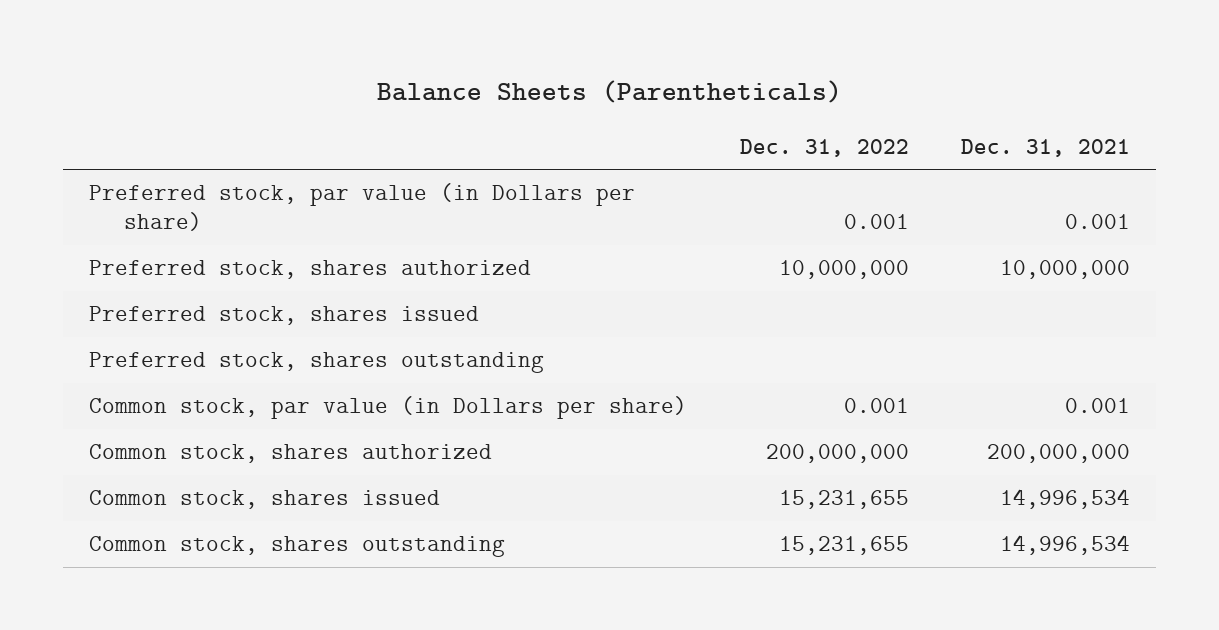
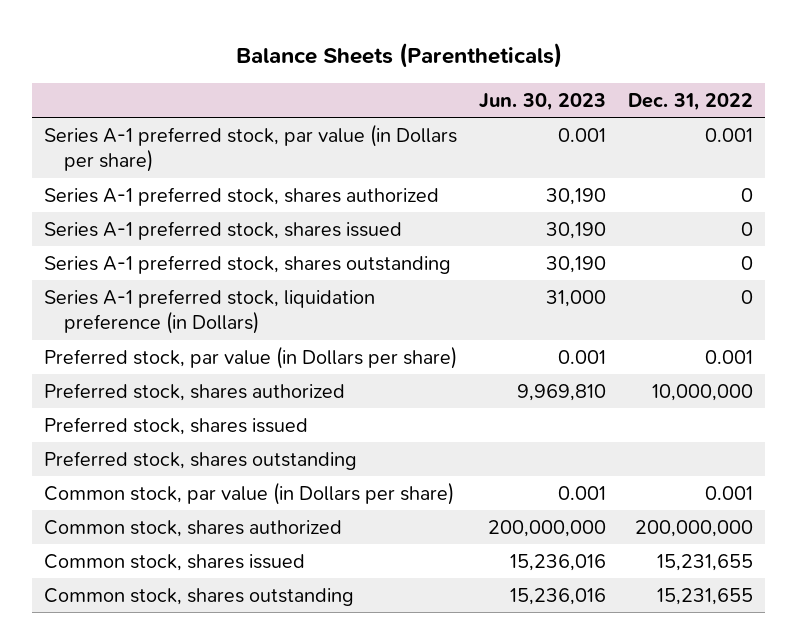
- | Dec. 31, 2022 | Dec. 31, 2021
+ | Jun. 30, 2023 | Dec. 31, 2022
+ Series A-1 preferred stock, par value (in Dollars per share) | 0.001 | 0.001
+ Series A-1 preferred stock, shares authorized | 30,190 | 0
+ Series A-1 preferred stock, shares issued | 30,190 | 0
+ Series A-1 preferred stock, shares outstanding | 30,190 | 0
+ Series A-1 preferred stock, liquidation preference (in Dollars) | 31,000 | 0

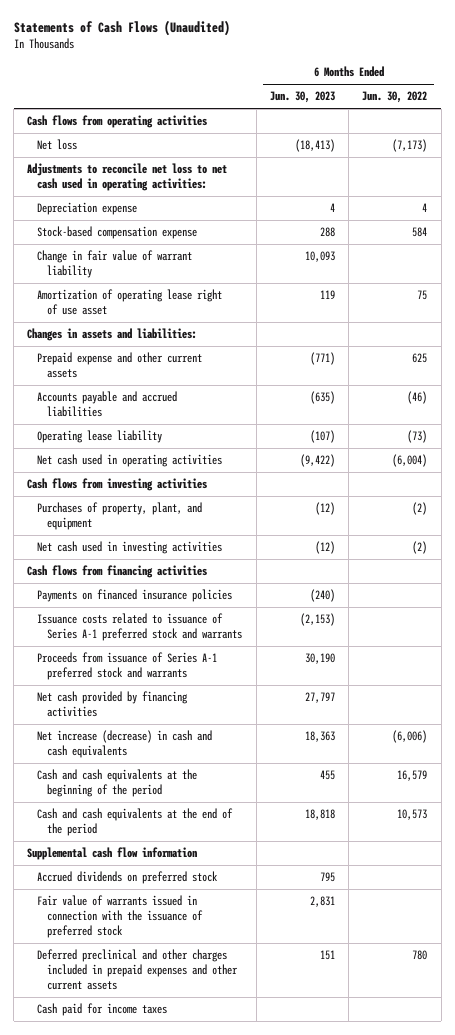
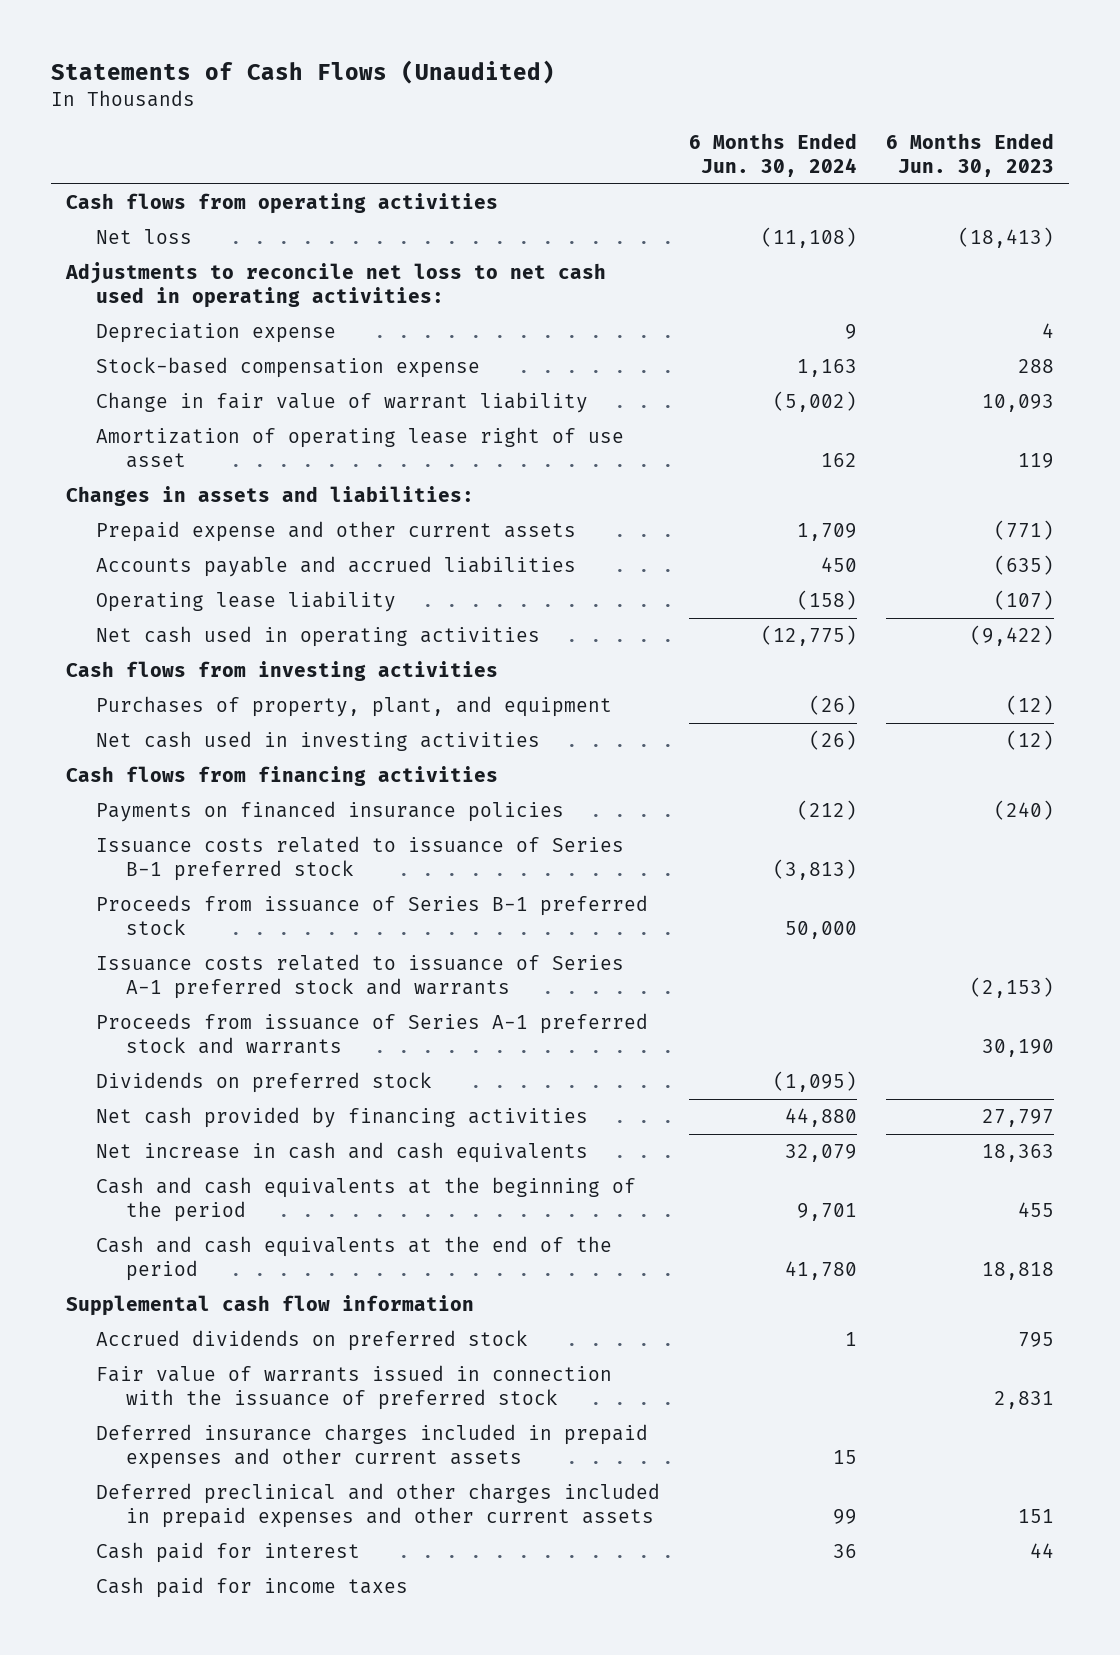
- | 6 Months Ended Jun. 30, 2023 | 6 Months Ended Jun. 30, 2022
+ | 6 Months Ended Jun. 30, 2024 | 6 Months Ended Jun. 30, 2023
+ Issuance costs related to issuance of Series B-1 preferred stock | (3,813) |
+ Proceeds from issuance of Series B-1 preferred stock | 50,000 |
+ Dividends on preferred stock | (1,095) |
- Net increase (decrease) in cash and cash equivalents | 18,363 | (6,006)
+ Net increase in cash and cash equivalents | 32,079 | 18,363
+ Deferred insurance charges included in prepaid expenses and other current assets | 15 |
+ Cash paid for interest | 36 | 44

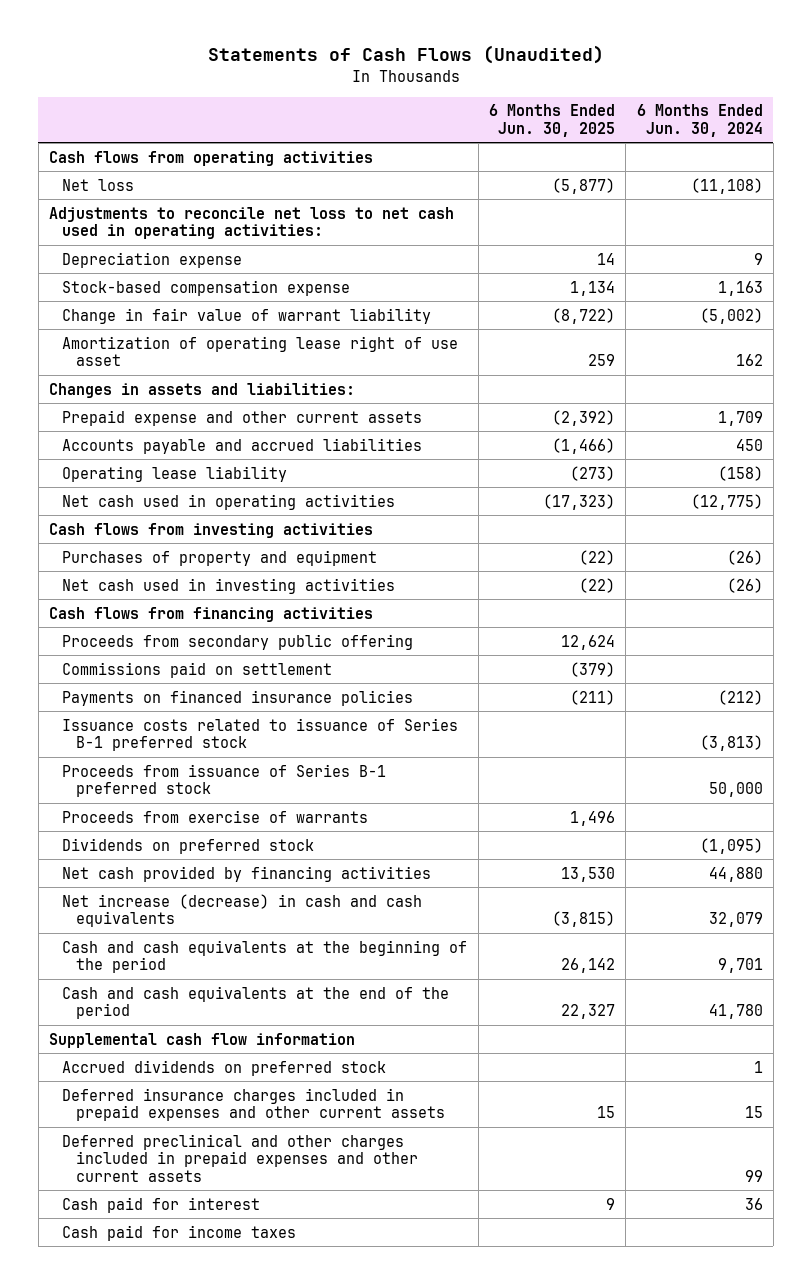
- | 6 Months Ended Jun. 30, 2024 | 6 Months Ended Jun. 30, 2023
+ | 6 Months Ended Jun. 30, 2025 | 6 Months Ended Jun. 30, 2024
- Purchases of property, plant, and equipment | (26) | (12)
+ Purchases of property and equipment | (22) | (26)
+ Proceeds from secondary public offering | 12,624 |
+ Commissions paid on settlement | (379) |
- Issuance costs related to issuance of Series A-1 preferred stock and warrants | | (2,153)
- Proceeds from issuance of Series A-1 preferred stock and warrants | | 30,190
+ Proceeds from exercise of warrants | 1,496 |
- Net increase in cash and cash equivalents | 32,079 | 18,363
+ Net increase (decrease) in cash and cash equivalents | (3,815) | 32,079
- Fair value of warrants issued in connection with the issuance of preferred stock | | 2,831

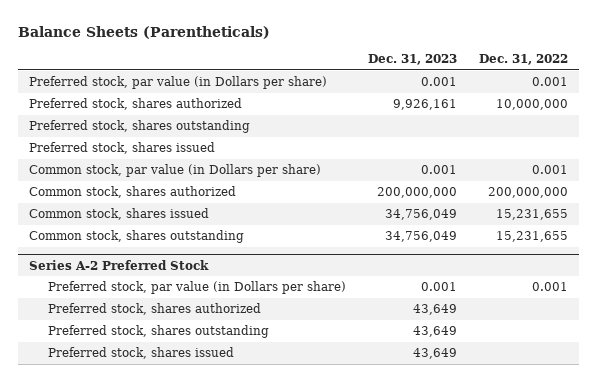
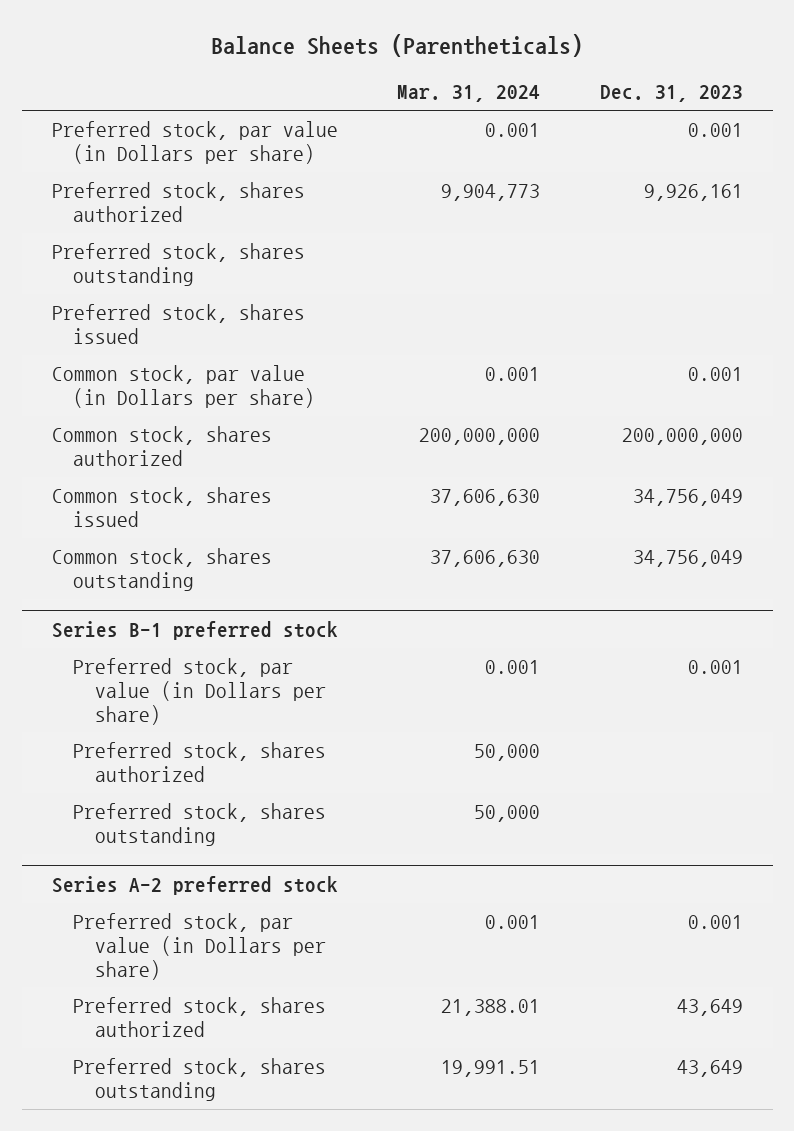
- | Dec. 31, 2023 | Dec. 31, 2022
+ | Mar. 31, 2024 | Dec. 31, 2023
- Series A-2 Preferred Stock
+ Series B-1 preferred stock
+ Preferred stock, shares authorized | 50,000 |
+ Preferred stock, shares outstanding | 50,000 |
+ Series A-2 preferred stock
+ Preferred stock, par value (in Dollars per share) | 0.001 | 0.001
- Preferred stock, shares issued | 43,649 |

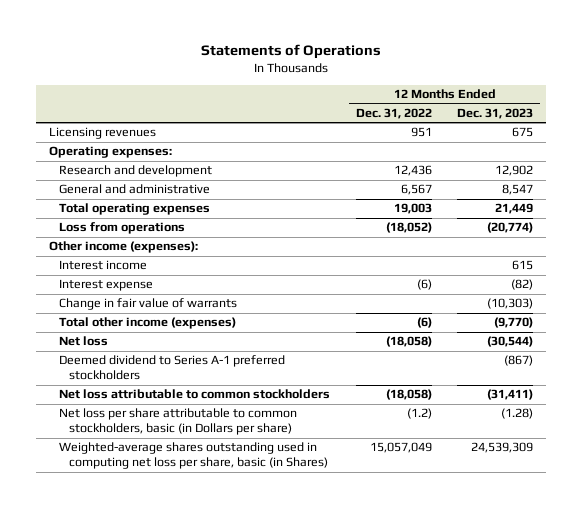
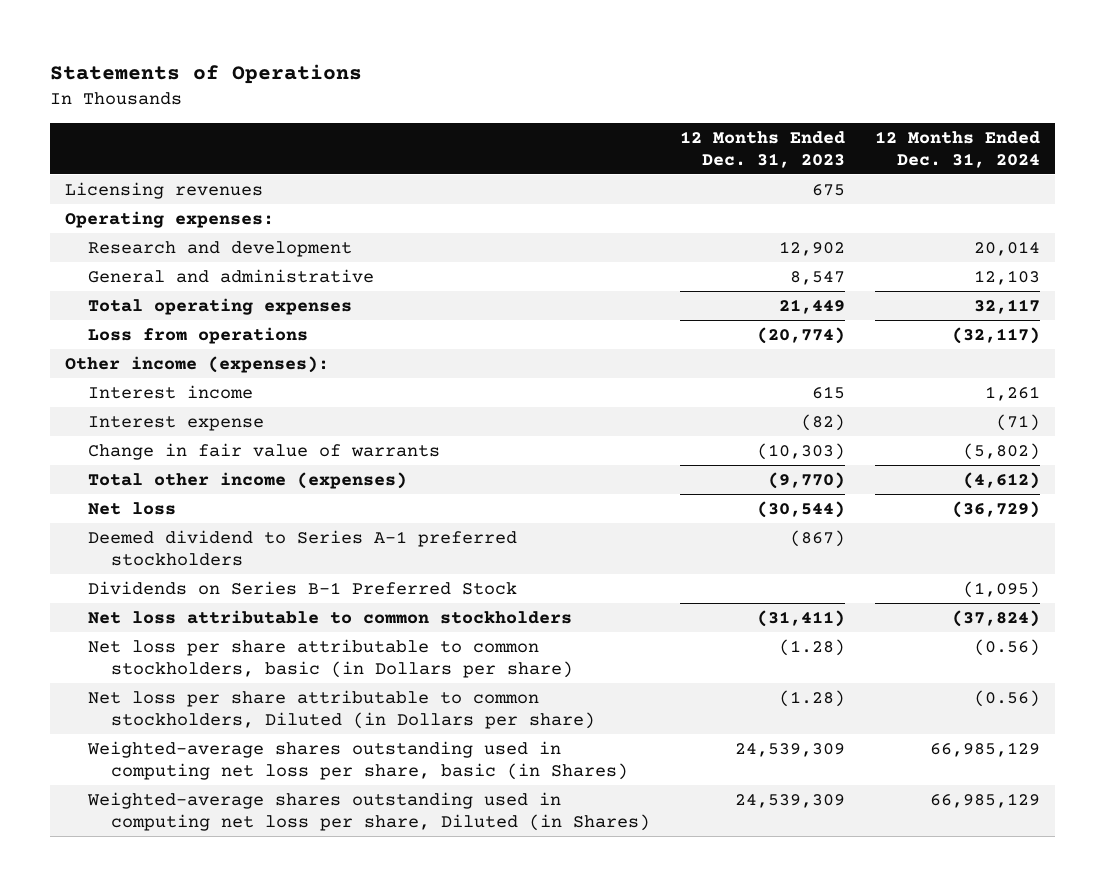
- | 12 Months Ended Dec. 31, 2022 | 12 Months Ended Dec. 31, 2023
+ | 12 Months Ended Dec. 31, 2023 | 12 Months Ended Dec. 31, 2024
+ Dividends on Series B-1 Preferred Stock | | (1,095)
+ Net loss per share attributable to common stockholders, Diluted (in Dollars per share) | (1.28) | (0.56)
+ Weighted-average shares outstanding used in computing net loss per share, Diluted (in Shares) | 24,539,309 | 66,985,129

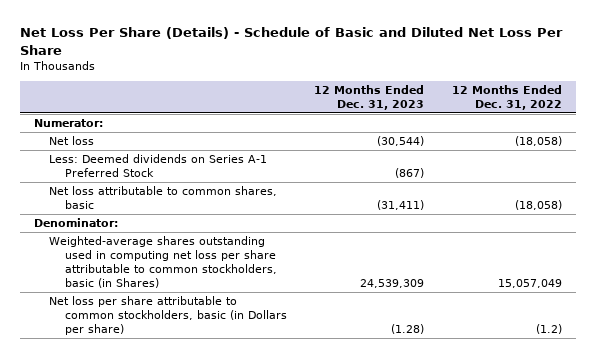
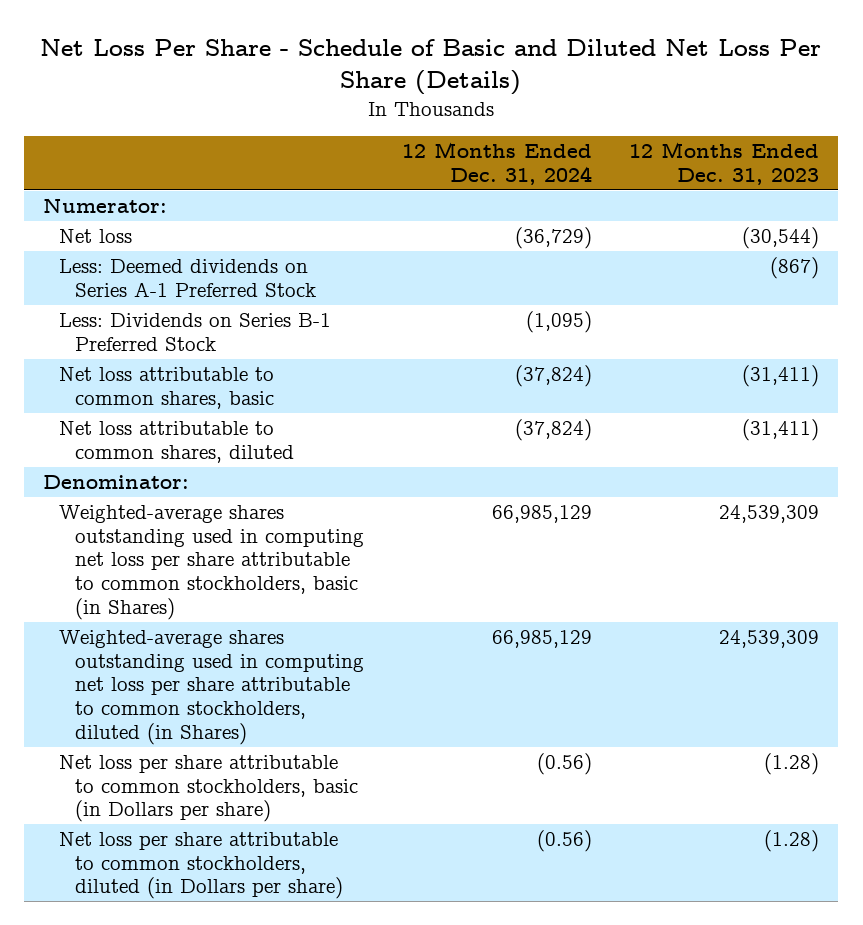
- Net Loss Per Share (Details) - Schedule of Basic and Diluted Net Loss Per Share
+ Net Loss Per Share - Schedule of Basic and Diluted Net Loss Per Share (Details)
- | 12 Months Ended Dec. 31, 2023 | 12 Months Ended Dec. 31, 2022
+ | 12 Months Ended Dec. 31, 2024 | 12 Months Ended Dec. 31, 2023
+ Less: Dividends on Series B-1 Preferred Stock | (1,095) |
+ Net loss attributable to common shares, diluted | (37,824) | (31,411)
+ Weighted-average shares outstanding used in computing net loss per share attributable to common stockholders, diluted (in Shares) | 66,985,129 | 24,539,309
+ Net loss per share attributable to common stockholders, diluted (in Dollars per share) | (0.56) | (1.28)

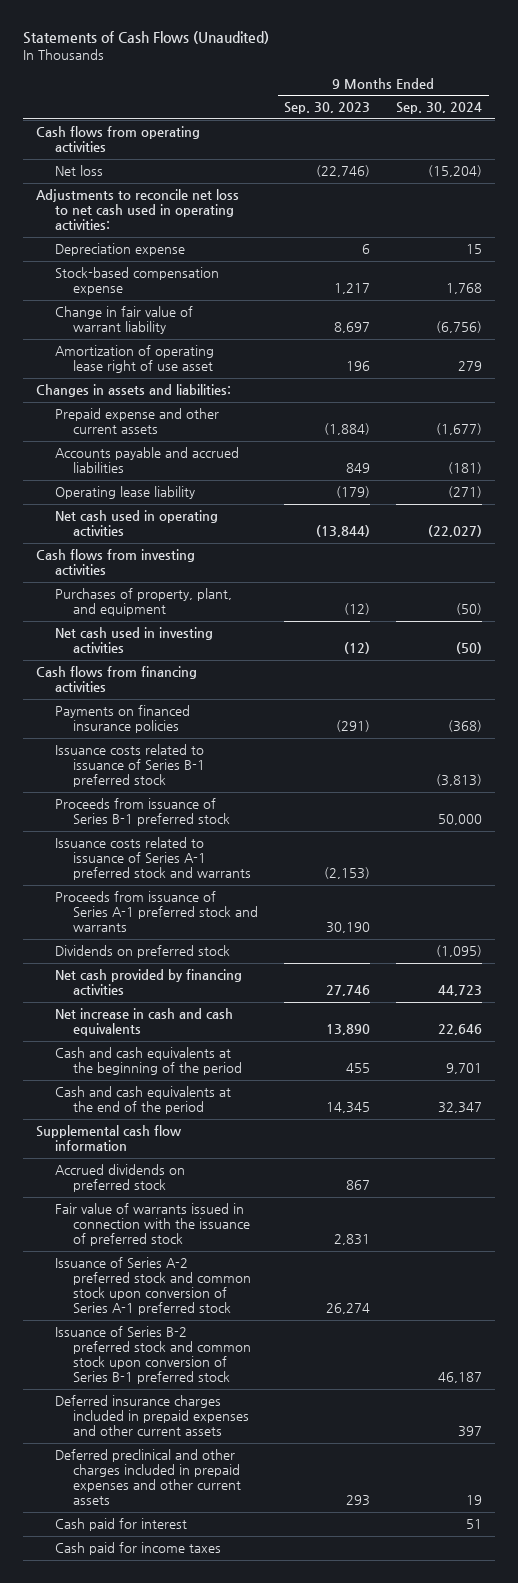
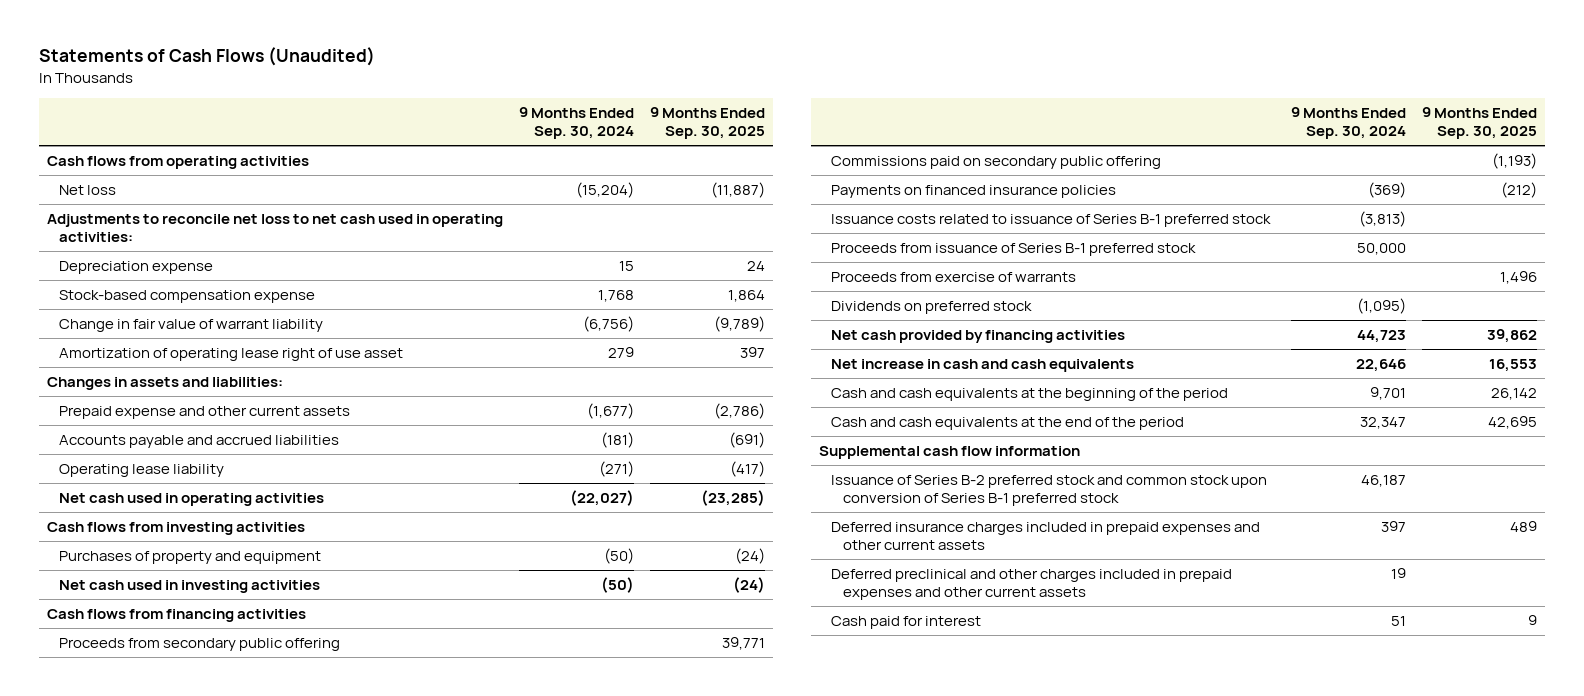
- | 9 Months Ended Sep. 30, 2023 | 9 Months Ended Sep. 30, 2024
+ | 9 Months Ended Sep. 30, 2024 | 9 Months Ended Sep. 30, 2025
- Purchases of property, plant, and equipment | (12) | (50)
+ Purchases of property and equipment | (50) | (24)
- Payments on financed insurance policies | (291) | (368)
+ Proceeds from secondary public offering | | 39,771
+ Commissions paid on secondary public offering | | (1,193)
+ Payments on financed insurance policies | (369) | (212)
- Issuance costs related to issuance of Series A-1 preferred stock and warrants | (2,153) |
- Proceeds from issuance of Series A-1 preferred stock and warrants | 30,190 |
+ Proceeds from exercise of warrants | | 1,496
- Accrued dividends on preferred stock | 867 |
- Fair value of warrants issued in connection with the issuance of preferred stock | 2,831 |
- Issuance of Series A-2 preferred stock and common stock upon conversion of Series A-1 preferred stock | 26,274 |
- Cash paid for income taxes

